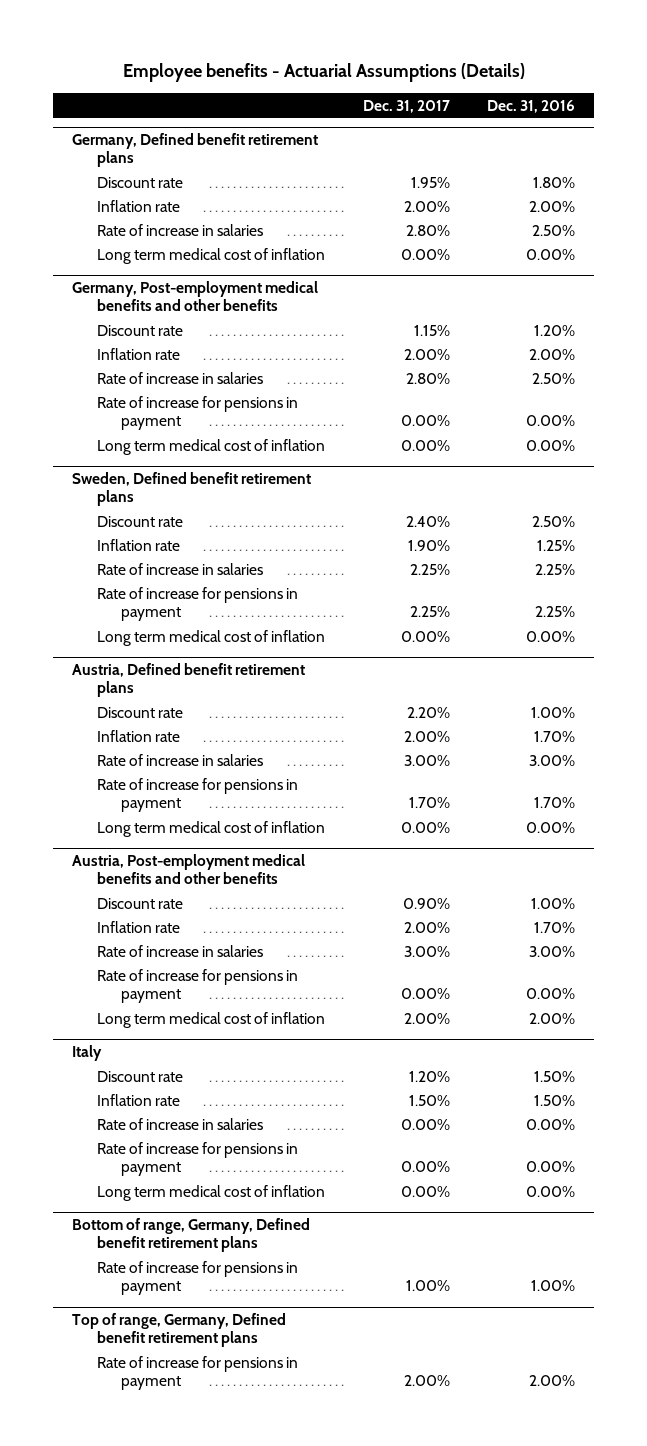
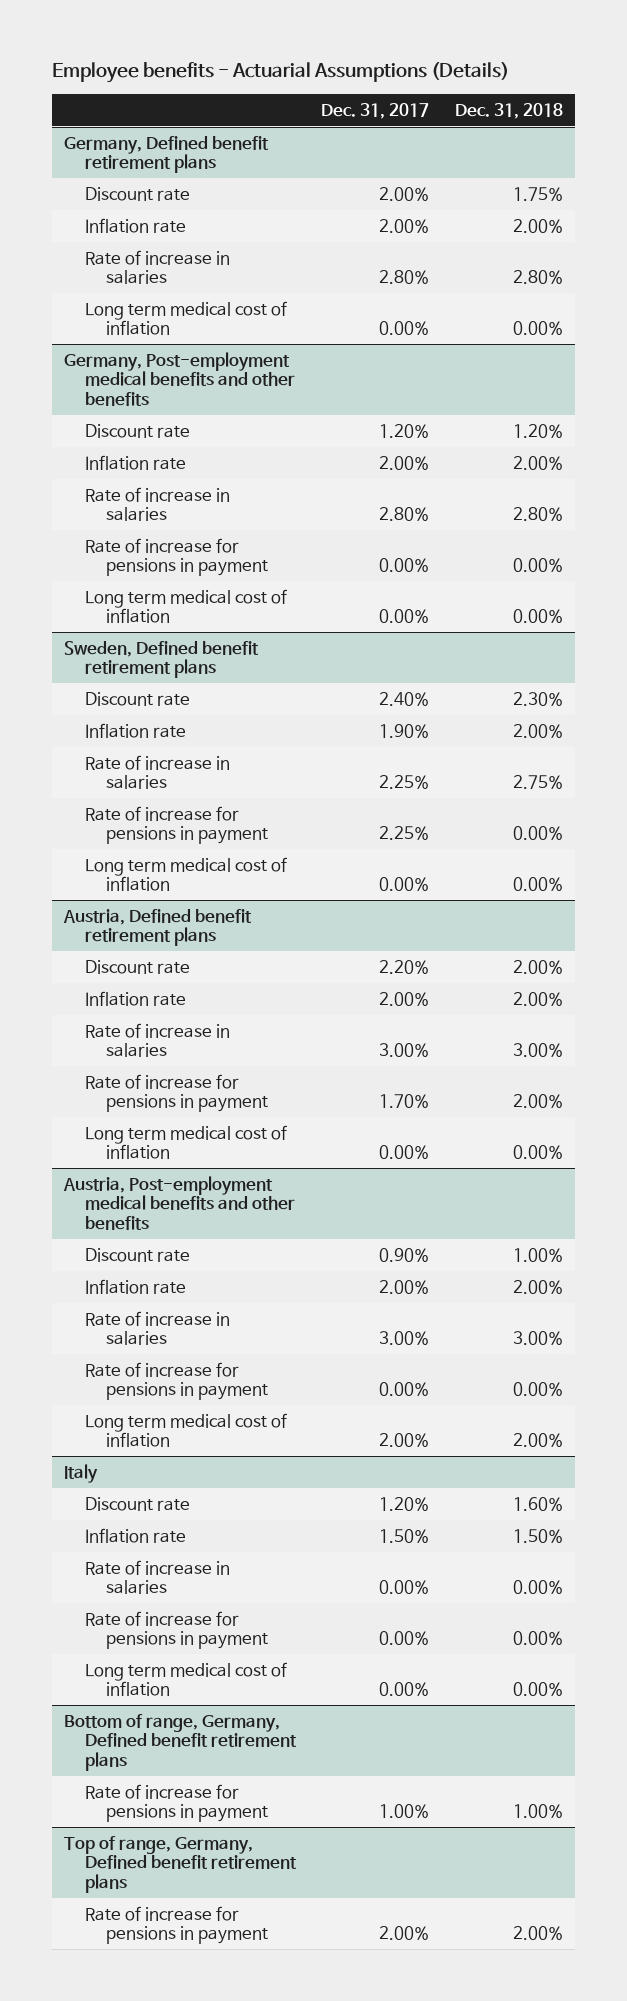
- | Dec. 31, 2017 | Dec. 31, 2016
+ | Dec. 31, 2017 | Dec. 31, 2018
@ Germany, Defined benefit retirement plans
- Discount rate | 1.95% | 1.80%
+ Discount rate | 2.00% | 1.75%
@ Germany, Post-employment medical benefits and other benefits
- Discount rate | 1.15% | 1.20%
+ Discount rate | 1.20% | 1.20%

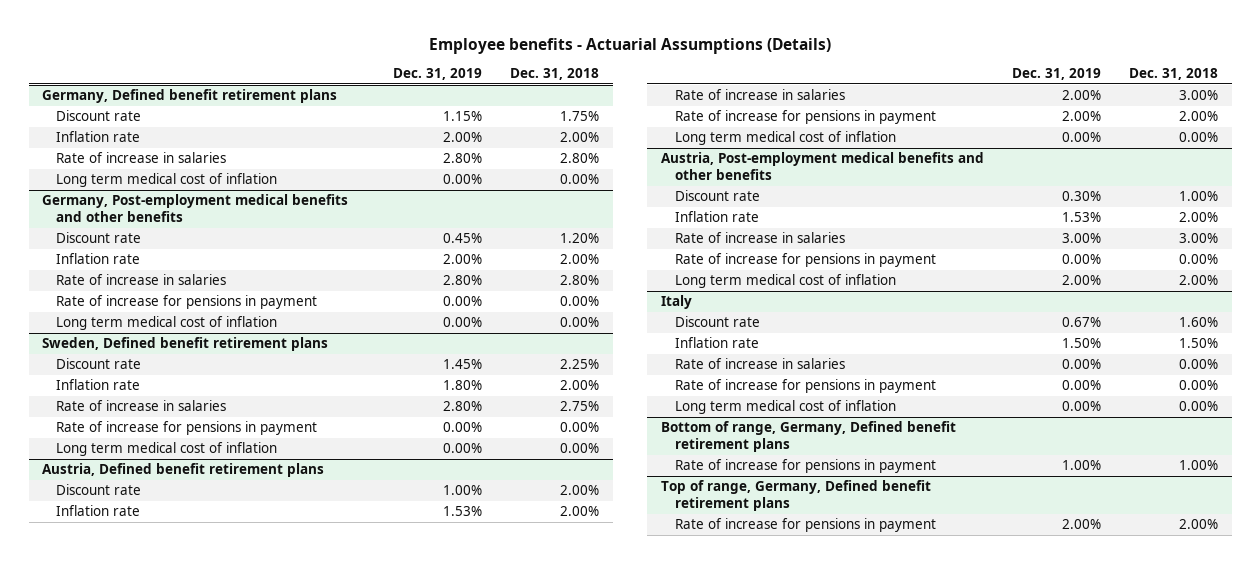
- | Dec. 31, 2017 | Dec. 31, 2018
+ | Dec. 31, 2019 | Dec. 31, 2018
@ Sweden, Defined benefit retirement plans
- Discount rate | 2.40% | 2.30%
+ Discount rate | 1.45% | 2.25%

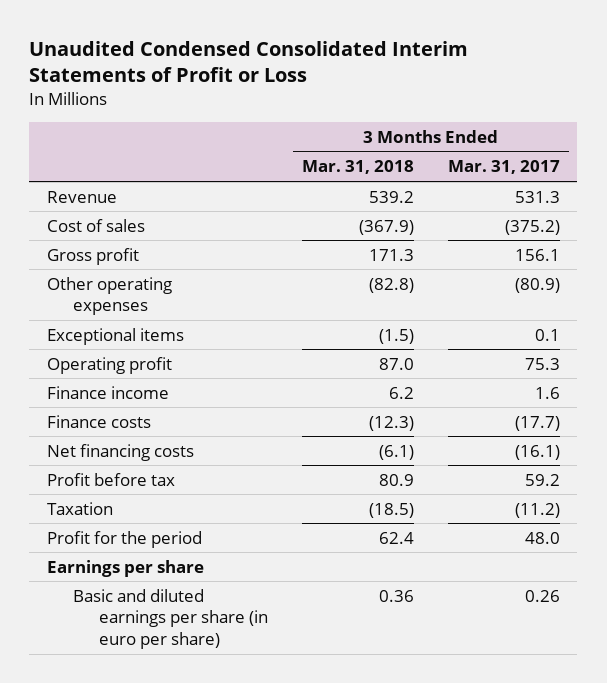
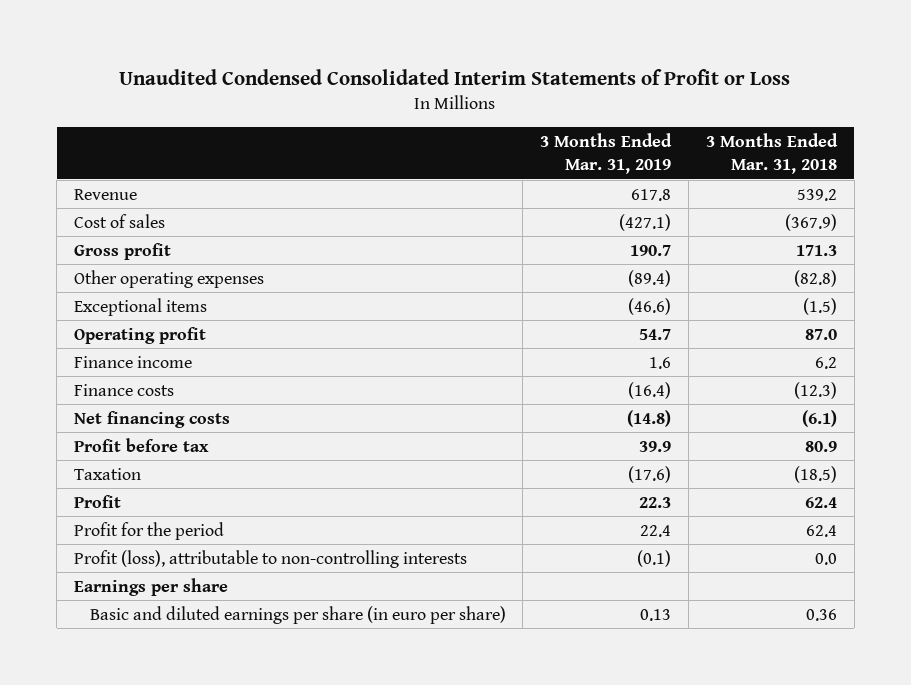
- | 3 Months Ended Mar. 31, 2018 | 3 Months Ended Mar. 31, 2017
+ | 3 Months Ended Mar. 31, 2019 | 3 Months Ended Mar. 31, 2018
+ Profit | 22.3 | 62.4
+ Profit (loss), attributable to non-controlling interests | (0.1) | 0.0

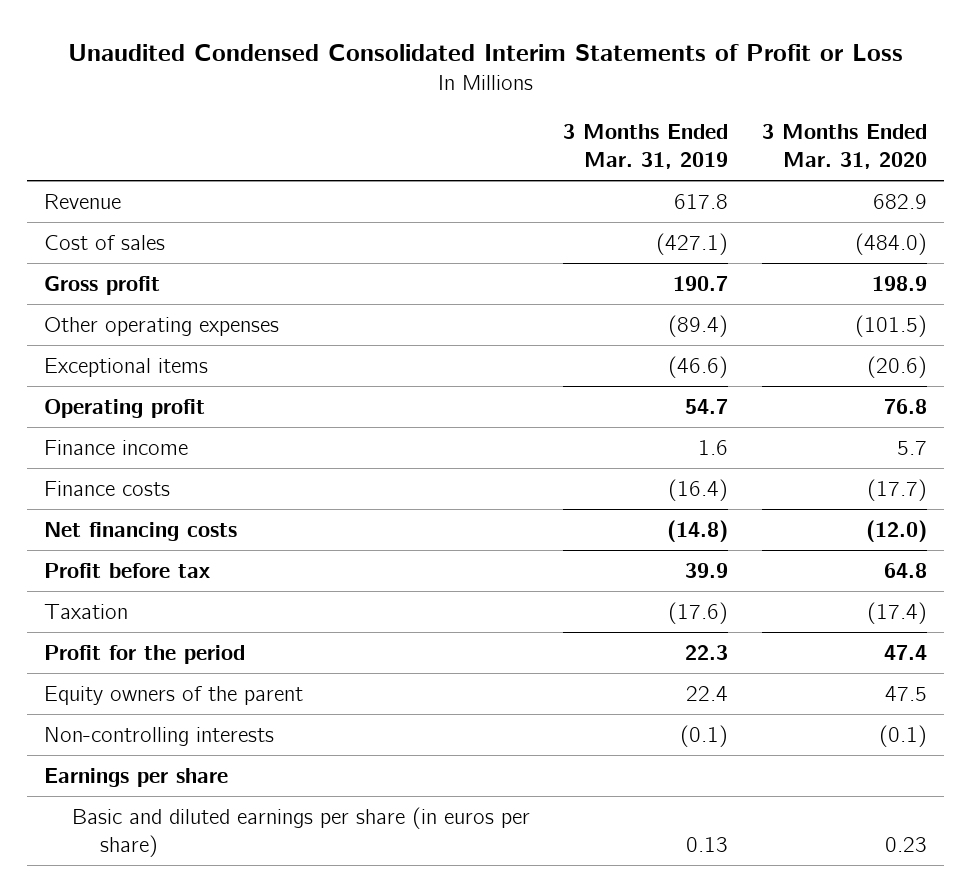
- | 3 Months Ended Mar. 31, 2019 | 3 Months Ended Mar. 31, 2018
+ | 3 Months Ended Mar. 31, 2019 | 3 Months Ended Mar. 31, 2020
- Profit | 22.3 | 62.4
- Profit for the period | 22.4 | 62.4
- Profit (loss), attributable to non-controlling interests | (0.1) | 0.0
+ Profit for the period | 22.3 | 47.4
+ Equity owners of the parent | 22.4 | 47.5
+ Non-controlling interests | (0.1) | (0.1)
- Basic and diluted earnings per share (in euro per share) | 0.13 | 0.36
+ Basic and diluted earnings per share (in euros per share) | 0.13 | 0.23

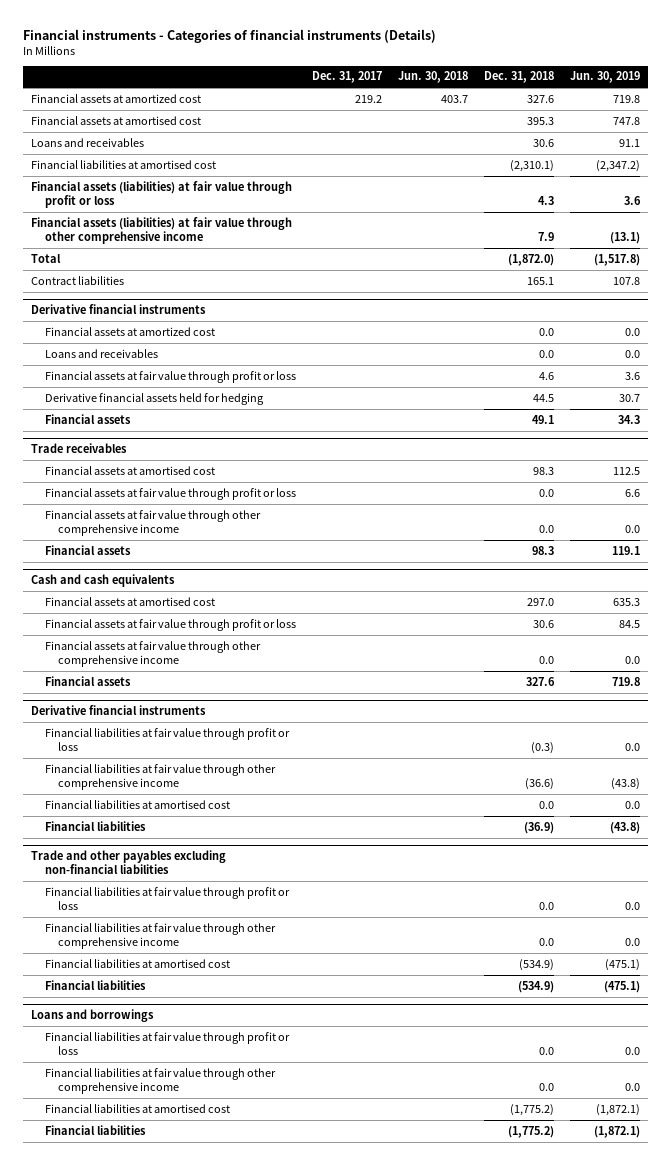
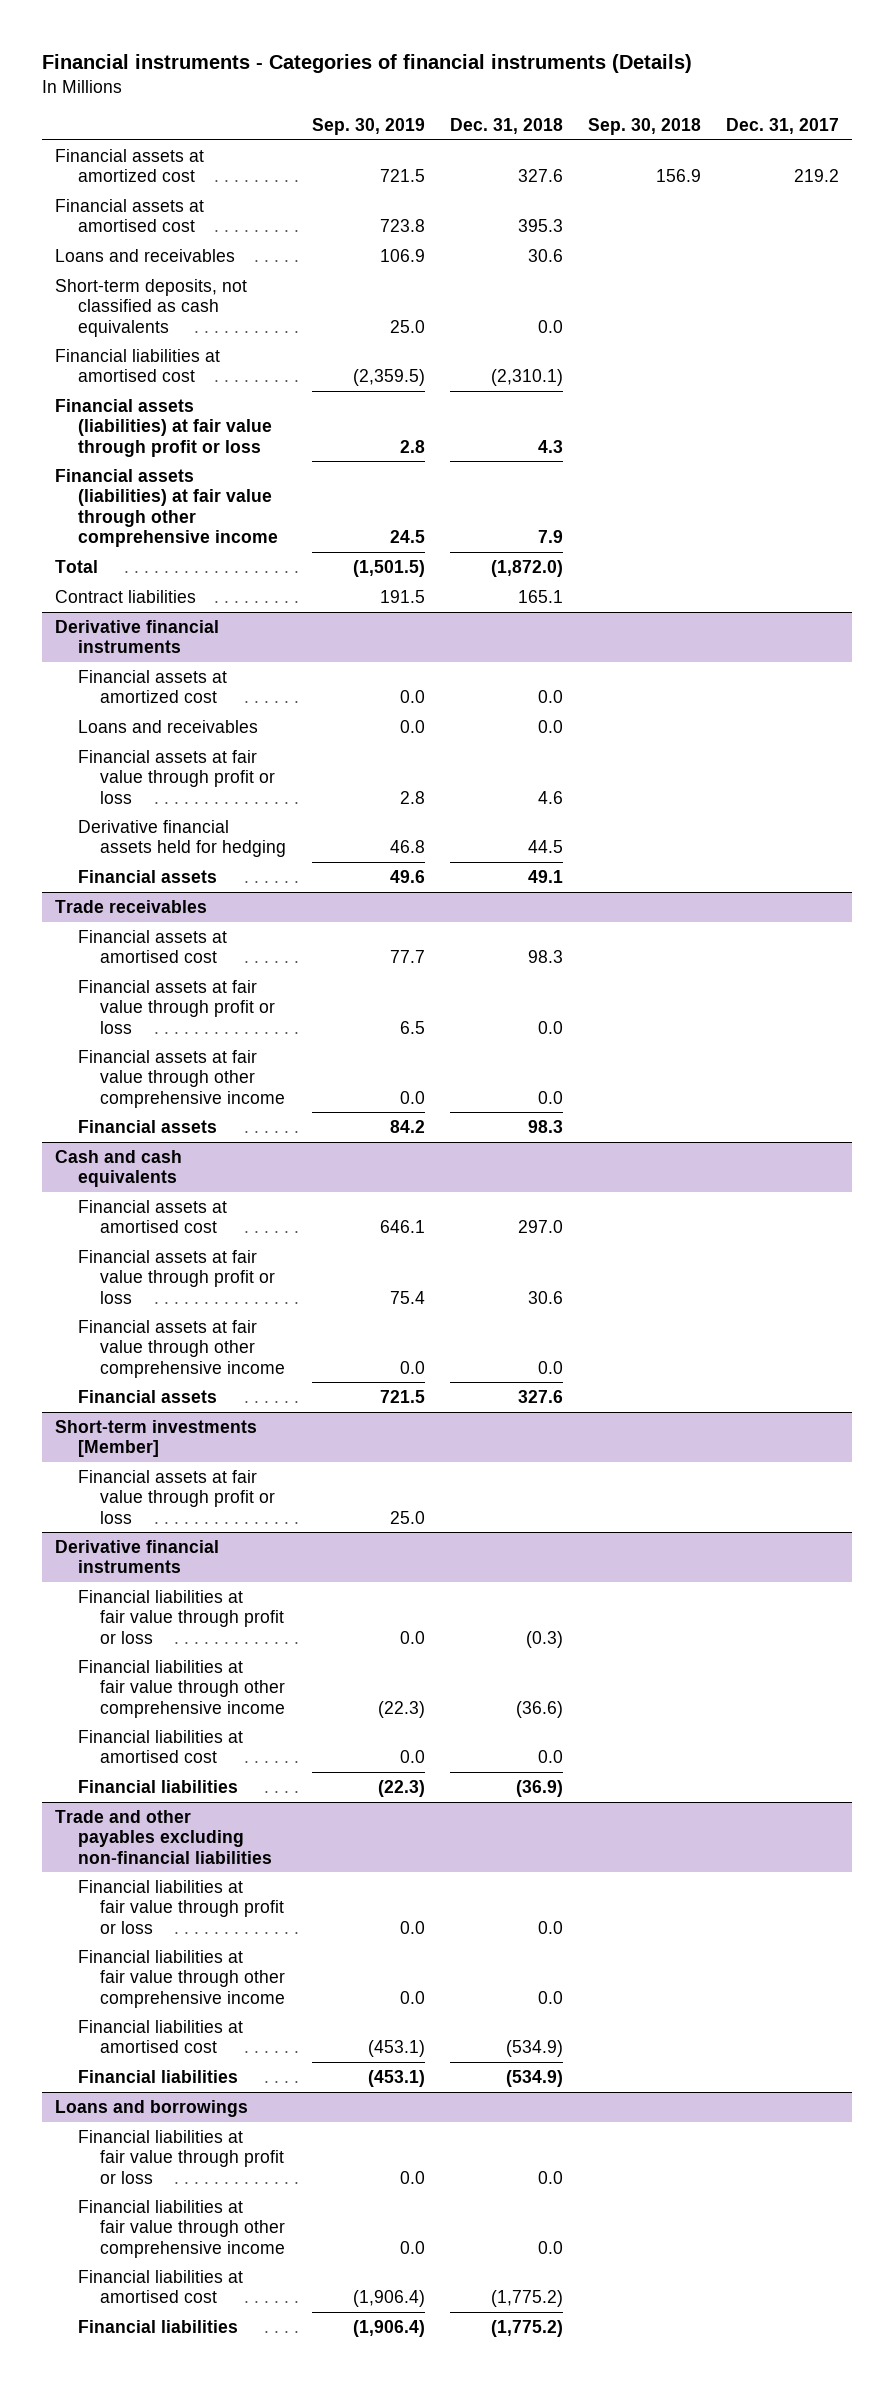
- | Dec. 31, 2017 | Jun. 30, 2018 | Dec. 31, 2018 | Jun. 30, 2019
+ | Sep. 30, 2019 | Dec. 31, 2018 | Sep. 30, 2018 | Dec. 31, 2017
+ Short-term deposits, not classified as cash equivalents | 25.0 | 0.0 | |
+ Short-term investments [Member]
+ Financial assets at fair value through profit or loss | 25.0 | | |

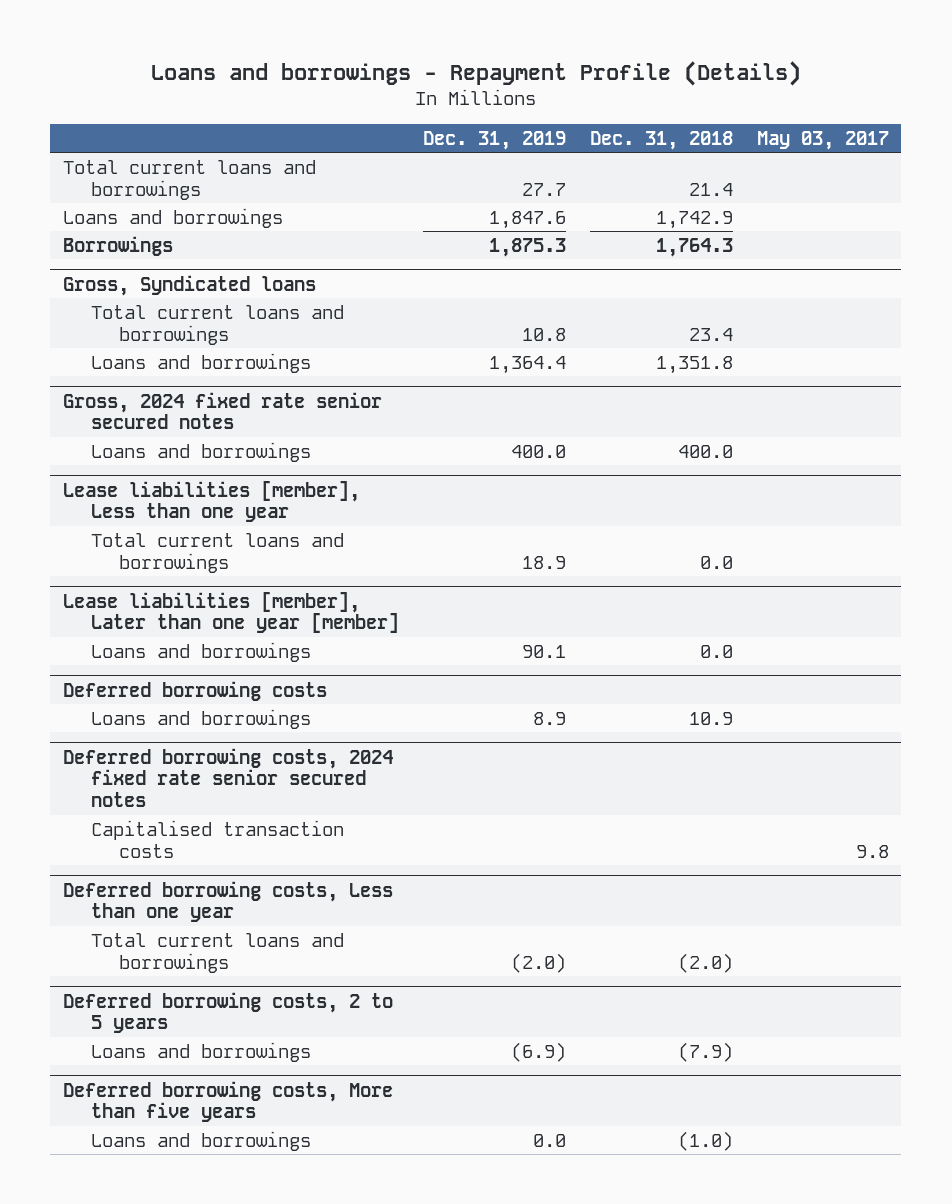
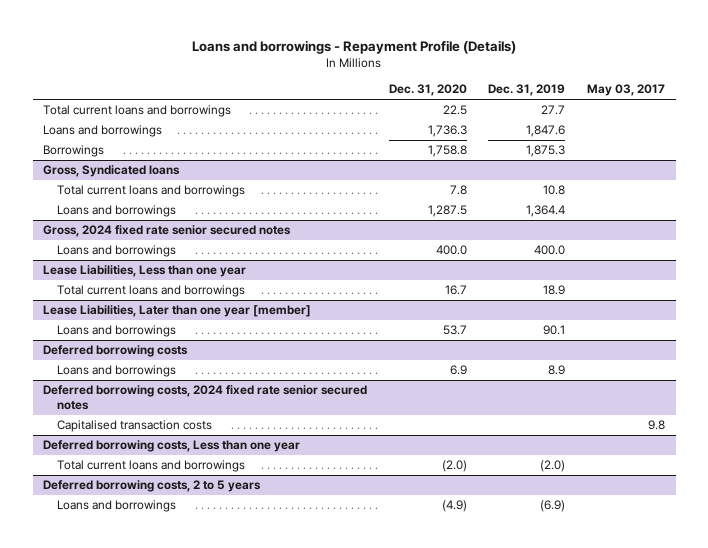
- | Dec. 31, 2019 | Dec. 31, 2018 | May 03, 2017
+ | Dec. 31, 2020 | Dec. 31, 2019 | May 03, 2017
- Lease liabilities [member], Less than one year
+ Lease Liabilities, Less than one year
- Lease liabilities [member], Later than one year [member]
+ Lease Liabilities, Later than one year [member]
- Deferred borrowing costs, More than five years
- Loans and borrowings | 0.0 | (1.0) |

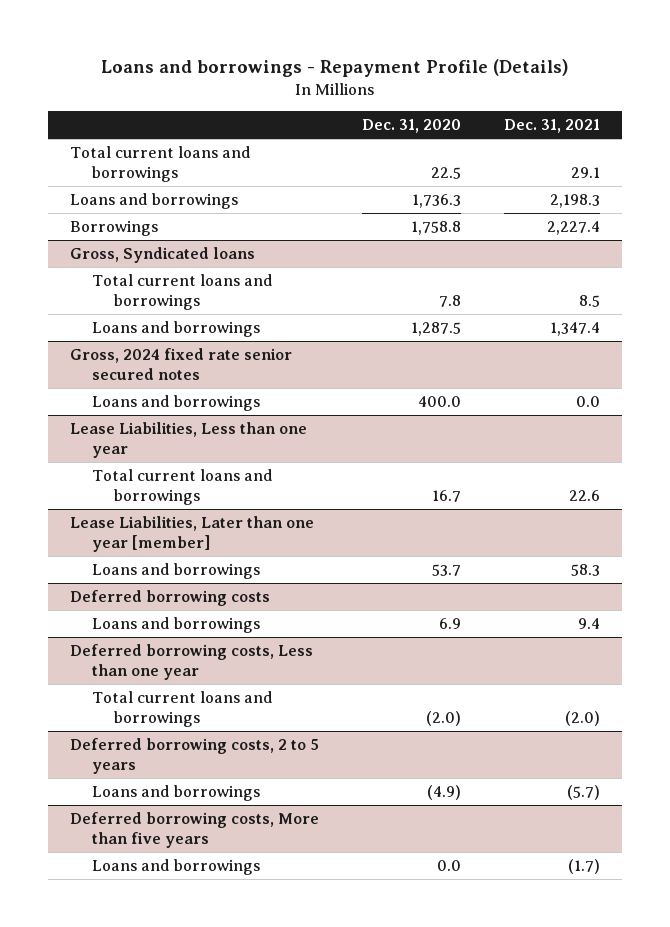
- | Dec. 31, 2020 | Dec. 31, 2019 | May 03, 2017
+ | Dec. 31, 2020 | Dec. 31, 2021
- Deferred borrowing costs, 2024 fixed rate senior secured notes
- Capitalised transaction costs | | | 9.8
+ Deferred borrowing costs, More than five years
+ Loans and borrowings | 0.0 | (1.7)

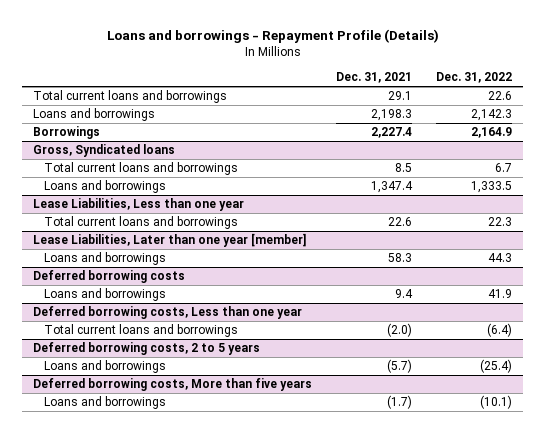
- | Dec. 31, 2020 | Dec. 31, 2021
+ | Dec. 31, 2021 | Dec. 31, 2022
- Gross, 2024 fixed rate senior secured notes
- Loans and borrowings | 400.0 | 0.0

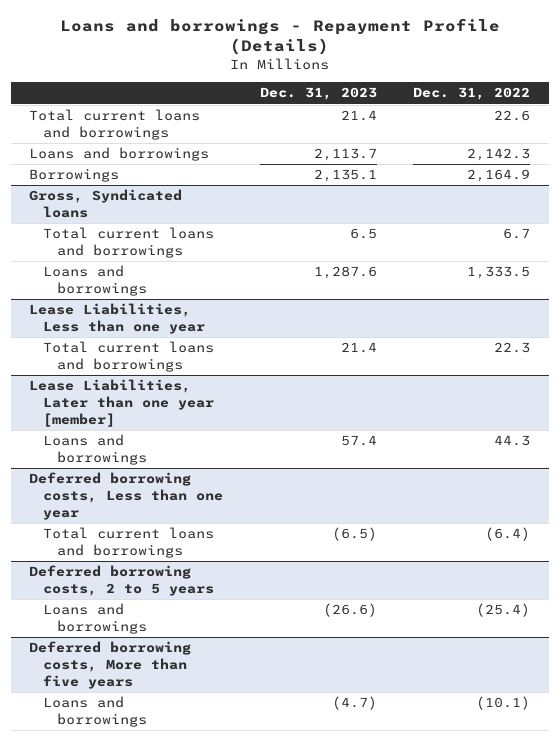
- | Dec. 31, 2021 | Dec. 31, 2022
+ | Dec. 31, 2023 | Dec. 31, 2022
- Deferred borrowing costs
- Loans and borrowings | 9.4 | 41.9

